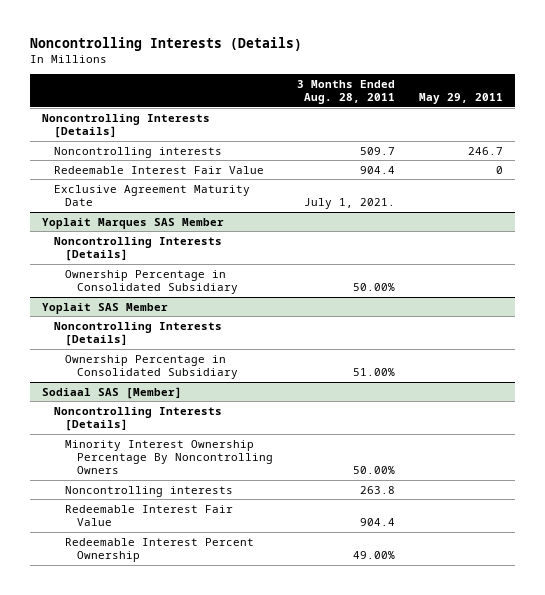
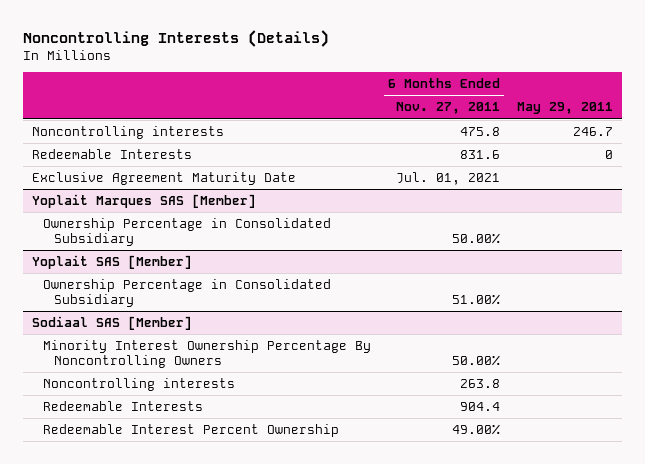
- | 3 Months Ended Aug. 28, 2011 | May 29, 2011
+ | 6 Months Ended Nov. 27, 2011 | May 29, 2011
- Noncontrolling Interests [Details]
- Redeemable Interest Fair Value | 904.4 | 0
+ Redeemable Interests | 831.6 | 0
- Yoplait Marques SAS Member
- Noncontrolling Interests [Details]
+ Yoplait Marques SAS [Member]
- Yoplait SAS Member
- Noncontrolling Interests [Details]
+ Yoplait SAS [Member]
@ Sodiaal SAS [Member]
- Noncontrolling Interests [Details]
- Redeemable Interest Fair Value | 904.4 |
+ Redeemable Interests | 904.4 |

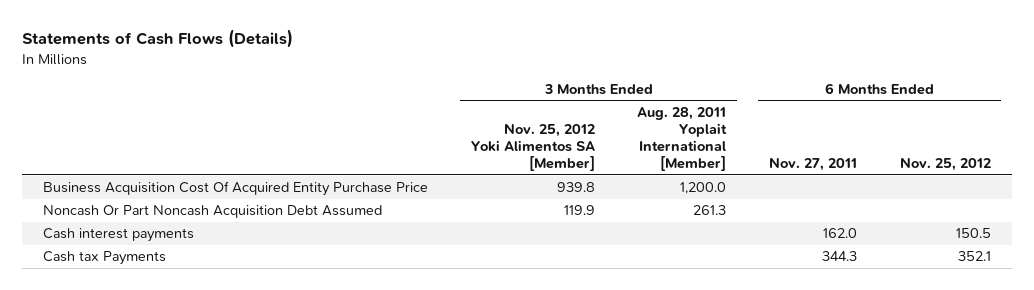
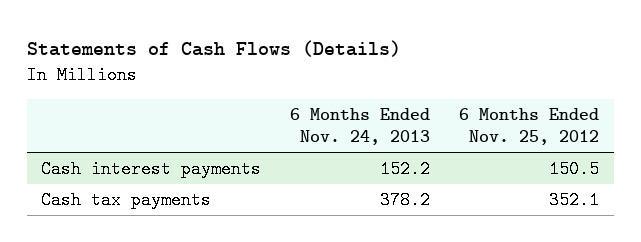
- | 3 Months Ended Nov. 25, 2012 Yoki Alimentos SA [Member] | 3 Months Ended Aug. 28, 2011 Yoplait International [Member] | 6 Months Ended Nov. 27, 2011 | 6 Months Ended Nov. 25, 2012
+ | 6 Months Ended Nov. 24, 2013 | 6 Months Ended Nov. 25, 2012
- Business Acquisition Cost Of Acquired Entity Purchase Price | 939.8 | 1,200.0 | |
- Noncash Or Part Noncash Acquisition Debt Assumed | 119.9 | 261.3 | |
- Cash tax Payments | | | 344.3 | 352.1
+ Cash tax payments | 378.2 | 352.1

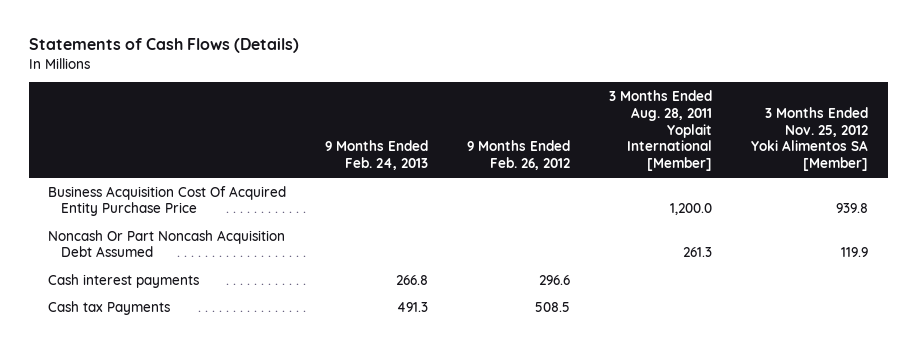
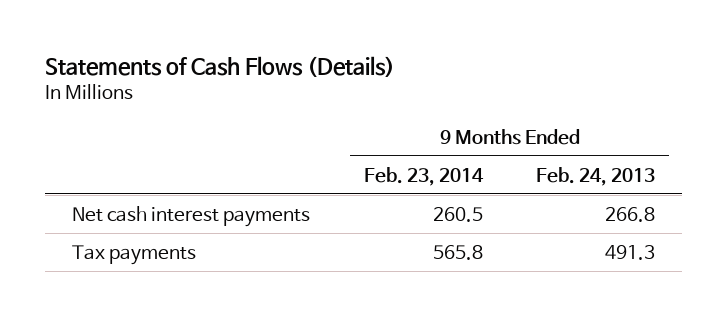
- | 9 Months Ended Feb. 24, 2013 | 9 Months Ended Feb. 26, 2012 | 3 Months Ended Aug. 28, 2011 Yoplait International [Member] | 3 Months Ended Nov. 25, 2012 Yoki Alimentos SA [Member]
+ | 9 Months Ended Feb. 23, 2014 | 9 Months Ended Feb. 24, 2013
- Business Acquisition Cost Of Acquired Entity Purchase Price | | | 1,200.0 | 939.8
- Noncash Or Part Noncash Acquisition Debt Assumed | | | 261.3 | 119.9
- Cash interest payments | 266.8 | 296.6 | |
- Cash tax Payments | 491.3 | 508.5 | |
+ Net cash interest payments | 260.5 | 266.8
+ Tax payments | 565.8 | 491.3

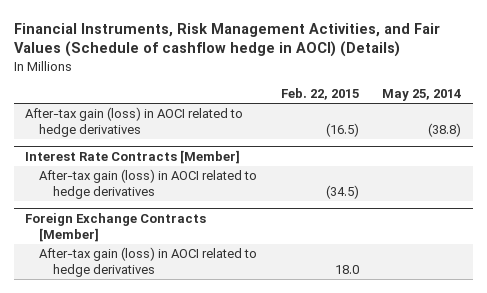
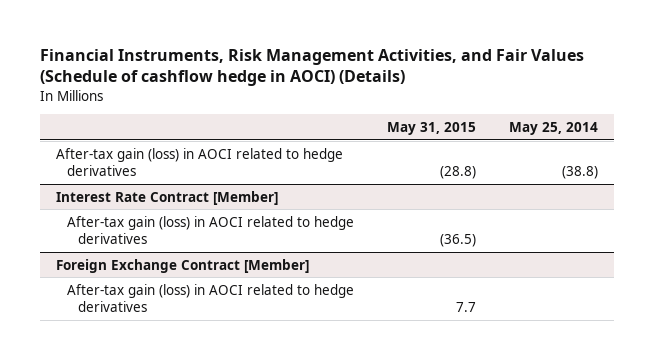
- | Feb. 22, 2015 | May 25, 2014
+ | May 31, 2015 | May 25, 2014
- Interest Rate Contracts [Member]
+ Interest Rate Contract [Member]
- Foreign Exchange Contracts [Member]
+ Foreign Exchange Contract [Member]

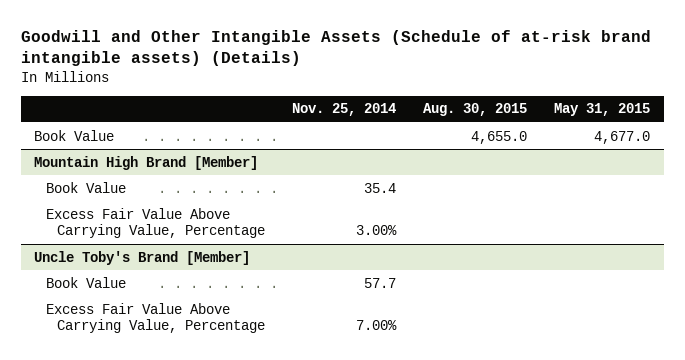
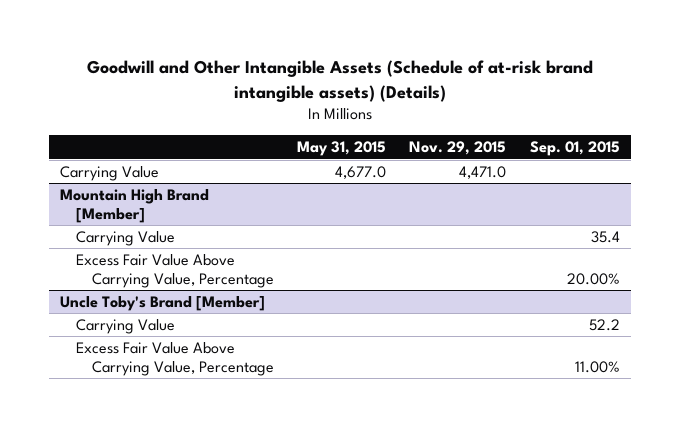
- | Nov. 25, 2014 | Aug. 30, 2015 | May 31, 2015
+ | May 31, 2015 | Nov. 29, 2015 | Sep. 01, 2015
- Book Value | | 4,655.0 | 4,677.0
+ Carrying Value | 4,677.0 | 4,471.0 |
@ Mountain High Brand [Member]
- Book Value | 35.4 | |
+ Carrying Value | | | 35.4
@ Uncle Toby's Brand [Member]
- Book Value | 57.7 | |
+ Carrying Value | | | 52.2

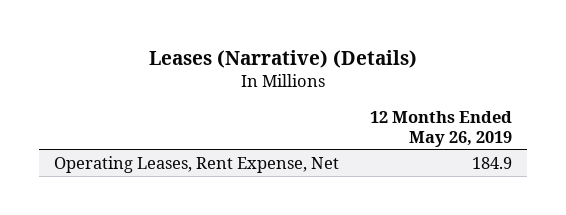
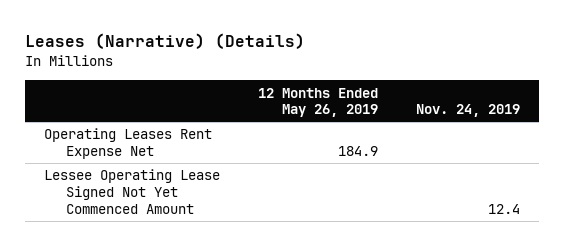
- | 12 Months Ended May 26, 2019
+ | 12 Months Ended May 26, 2019 | Nov. 24, 2019
- Operating Leases, Rent Expense, Net | 184.9
+ Operating Leases Rent Expense Net | 184.9 |
+ Lessee Operating Lease Signed Not Yet Commenced Amount | | 12.4

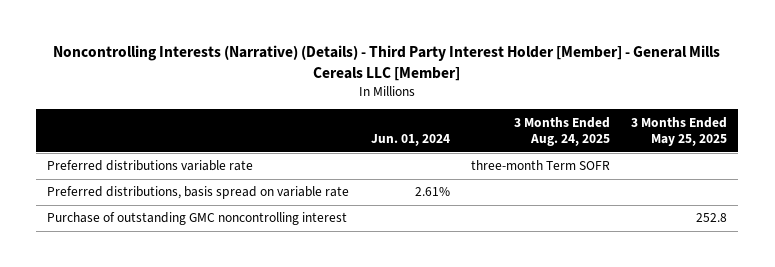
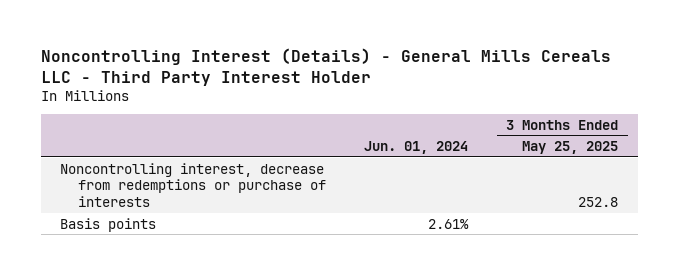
- Noncontrolling Interests (Narrative) (Details) - Third Party Interest Holder [Member] - General Mills Cereals LLC [Member]
+ Noncontrolling Interest (Details) - General Mills Cereals LLC - Third Party Interest Holder
- | Jun. 01, 2024 | 3 Months Ended Aug. 24, 2025 | 3 Months Ended May 25, 2025
+ | Jun. 01, 2024 | 3 Months Ended May 25, 2025
- Preferred distributions variable rate | | three-month Term SOFR |
- Preferred distributions, basis spread on variable rate | 2.61% | |
- Purchase of outstanding GMC noncontrolling interest | | | 252.8
+ Noncontrolling interest, decrease from redemptions or purchase of interests | | 252.8
+ Basis points | 2.61% |

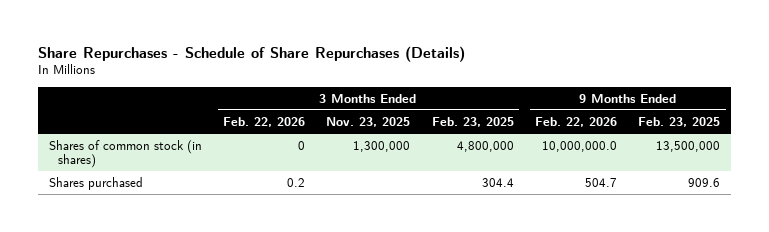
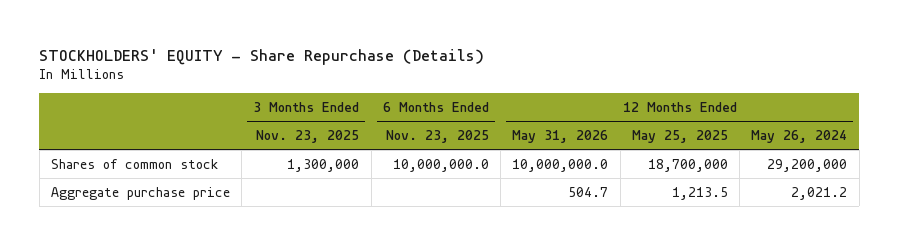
- Share Repurchases - Schedule of Share Repurchases (Details)
+ STOCKHOLDERS' EQUITY - Share Repurchase (Details)
- | 3 Months Ended Feb. 22, 2026 | 3 Months Ended Nov. 23, 2025 | 3 Months Ended Feb. 23, 2025 | 9 Months Ended Feb. 22, 2026 | 9 Months Ended Feb. 23, 2025
+ | 3 Months Ended Nov. 23, 2025 | 6 Months Ended Nov. 23, 2025 | 12 Months Ended May 31, 2026 | 12 Months Ended May 25, 2025 | 12 Months Ended May 26, 2024
- Shares of common stock (in shares) | 0 | 1,300,000 | 4,800,000 | 10,000,000.0 | 13,500,000
- Shares purchased | 0.2 | | 304.4 | 504.7 | 909.6
+ Shares of common stock | 1,300,000 | 10,000,000.0 | 10,000,000.0 | 18,700,000 | 29,200,000
+ Aggregate purchase price | | | 504.7 | 1,213.5 | 2,021.2

